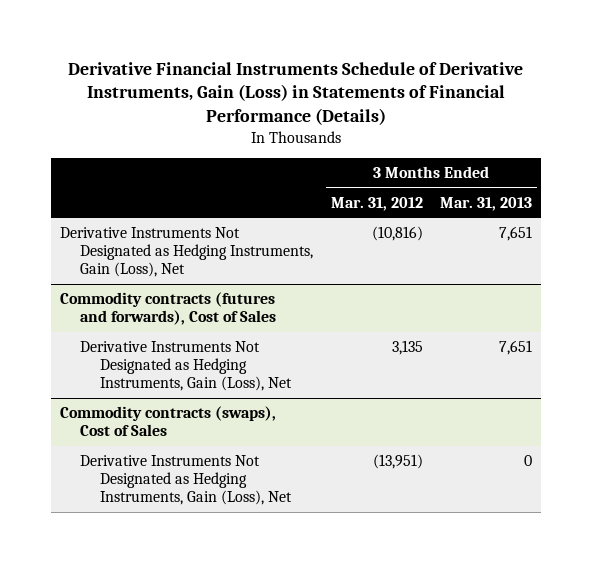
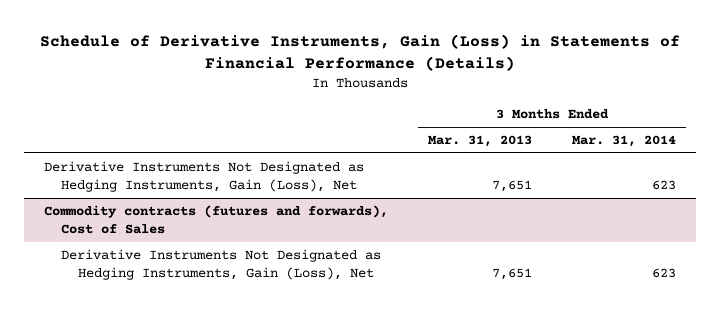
- Derivative Financial Instruments Schedule of Derivative Instruments, Gain (Loss) in Statements of Financial Performance (Details)
+ Schedule of Derivative Instruments, Gain (Loss) in Statements of Financial Performance (Details)
- | 3 Months Ended Mar. 31, 2012 | 3 Months Ended Mar. 31, 2013
+ | 3 Months Ended Mar. 31, 2013 | 3 Months Ended Mar. 31, 2014
- Commodity contracts (swaps), Cost of Sales
- Derivative Instruments Not Designated as Hedging Instruments, Gain (Loss), Net | (13,951) | 0

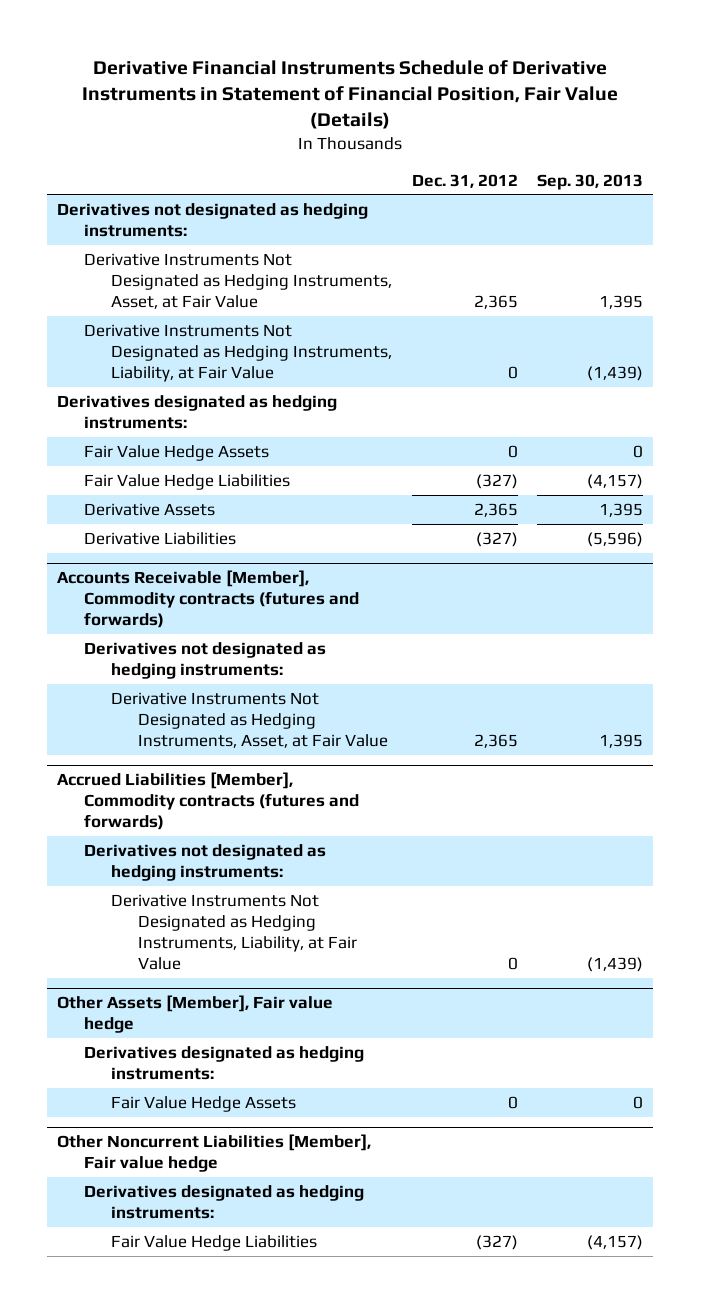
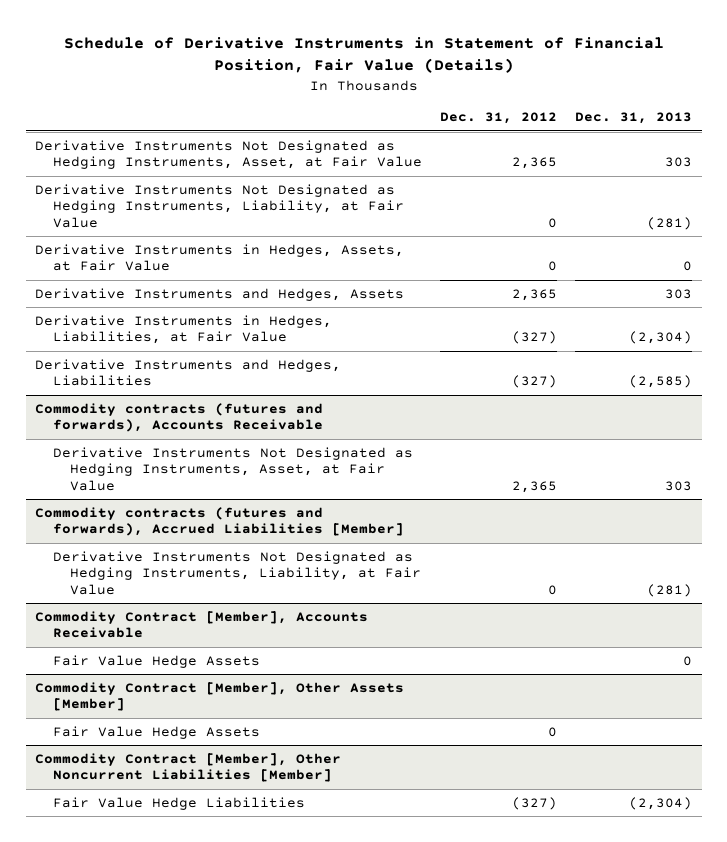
- Derivative Financial Instruments Schedule of Derivative Instruments in Statement of Financial Position, Fair Value (Details)
+ Schedule of Derivative Instruments in Statement of Financial Position, Fair Value (Details)
- | Dec. 31, 2012 | Sep. 30, 2013
+ | Dec. 31, 2012 | Dec. 31, 2013
- Derivatives not designated as hedging instruments:
- Derivatives designated as hedging instruments:
- Fair Value Hedge Assets | 0 | 0
- Fair Value Hedge Liabilities | (327) | (4,157)
- Derivative Assets | 2,365 | 1,395
- Derivative Liabilities | (327) | (5,596)
- Accounts Receivable [Member], Commodity contracts (futures and forwards)
- Derivatives not designated as hedging instruments:
+ Derivative Instruments in Hedges, Assets, at Fair Value | 0 | 0
+ Derivative Instruments and Hedges, Assets | 2,365 | 303
+ Derivative Instruments in Hedges, Liabilities, at Fair Value | (327) | (2,304)
+ Derivative Instruments and Hedges, Liabilities | (327) | (2,585)
+ Commodity contracts (futures and forwards), Accounts Receivable
- Accrued Liabilities [Member], Commodity contracts (futures and forwards)
- Derivatives not designated as hedging instruments:
+ Commodity contracts (futures and forwards), Accrued Liabilities [Member]
- Other Assets [Member], Fair value hedge
- Derivatives designated as hedging instruments:
+ Commodity Contract [Member], Accounts Receivable
+ Fair Value Hedge Assets | | 0
+ Commodity Contract [Member], Other Assets [Member]
- Other Noncurrent Liabilities [Member], Fair value hedge
- Derivatives designated as hedging instruments:
+ Commodity Contract [Member], Other Noncurrent Liabilities [Member]

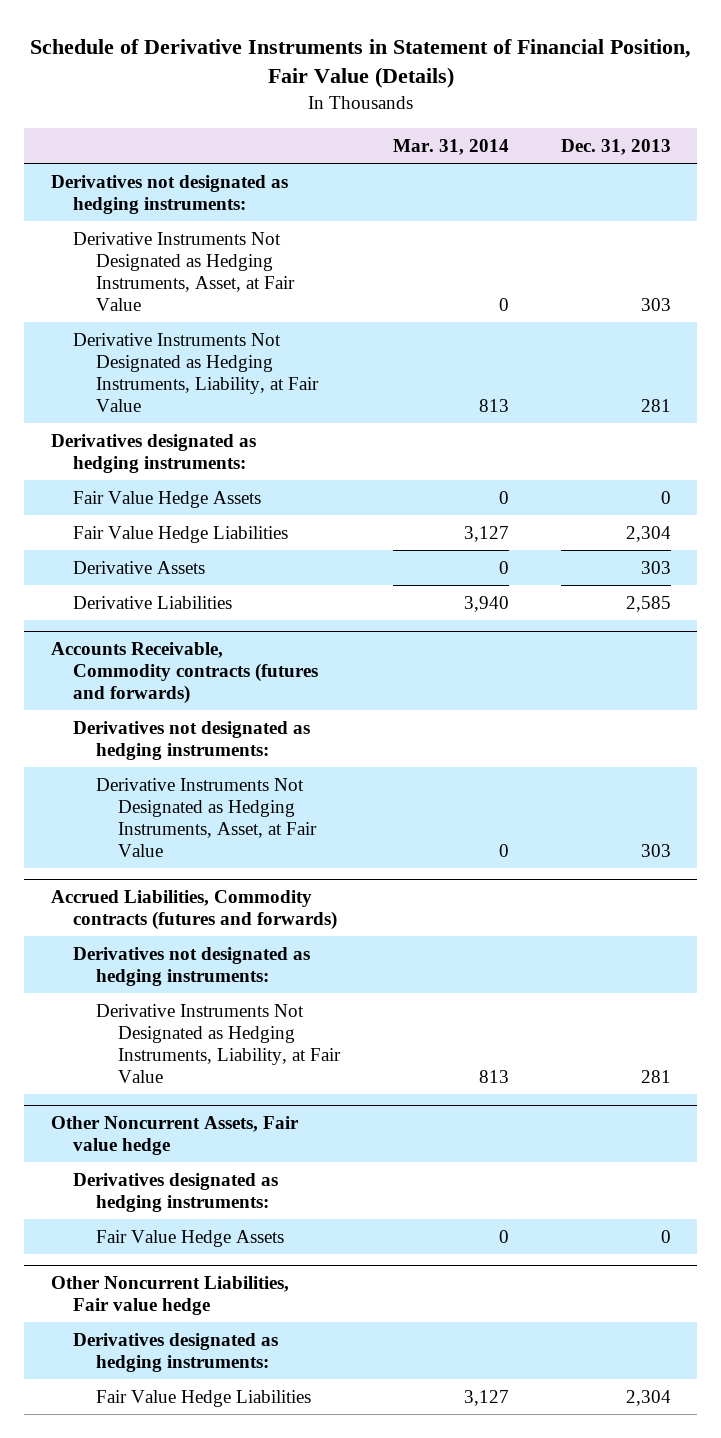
- | Dec. 31, 2012 | Dec. 31, 2013
+ | Mar. 31, 2014 | Dec. 31, 2013
+ Derivatives not designated as hedging instruments:
- Derivative Instruments Not Designated as Hedging Instruments, Liability, at Fair Value | 0 | (281)
- Derivative Instruments in Hedges, Assets, at Fair Value | 0 | 0
- Derivative Instruments and Hedges, Assets | 2,365 | 303
- Derivative Instruments in Hedges, Liabilities, at Fair Value | (327) | (2,304)
- Derivative Instruments and Hedges, Liabilities | (327) | (2,585)
- Commodity contracts (futures and forwards), Accounts Receivable
+ Derivative Instruments Not Designated as Hedging Instruments, Liability, at Fair Value | 813 | 281
+ Derivatives designated as hedging instruments:
+ Fair Value Hedge Assets | 0 | 0
+ Fair Value Hedge Liabilities | 3,127 | 2,304
+ Derivative Assets | 0 | 303
+ Derivative Liabilities | 3,940 | 2,585
+ Accounts Receivable, Commodity contracts (futures and forwards)
+ Derivatives not designated as hedging instruments:
- Commodity contracts (futures and forwards), Accrued Liabilities [Member]
- Derivative Instruments Not Designated as Hedging Instruments, Liability, at Fair Value | 0 | (281)
- Commodity Contract [Member], Accounts Receivable
+ Accrued Liabilities, Commodity contracts (futures and forwards)
+ Derivatives not designated as hedging instruments:
+ Derivative Instruments Not Designated as Hedging Instruments, Liability, at Fair Value | 813 | 281
+ Other Noncurrent Assets, Fair value hedge
+ Derivatives designated as hedging instruments:
- Commodity Contract [Member], Other Assets [Member]
- Fair Value Hedge Assets | 0 |
- Commodity Contract [Member], Other Noncurrent Liabilities [Member]
- Fair Value Hedge Liabilities | (327) | (2,304)
+ Other Noncurrent Liabilities, Fair value hedge
+ Derivatives designated as hedging instruments:
+ Fair Value Hedge Liabilities | 3,127 | 2,304

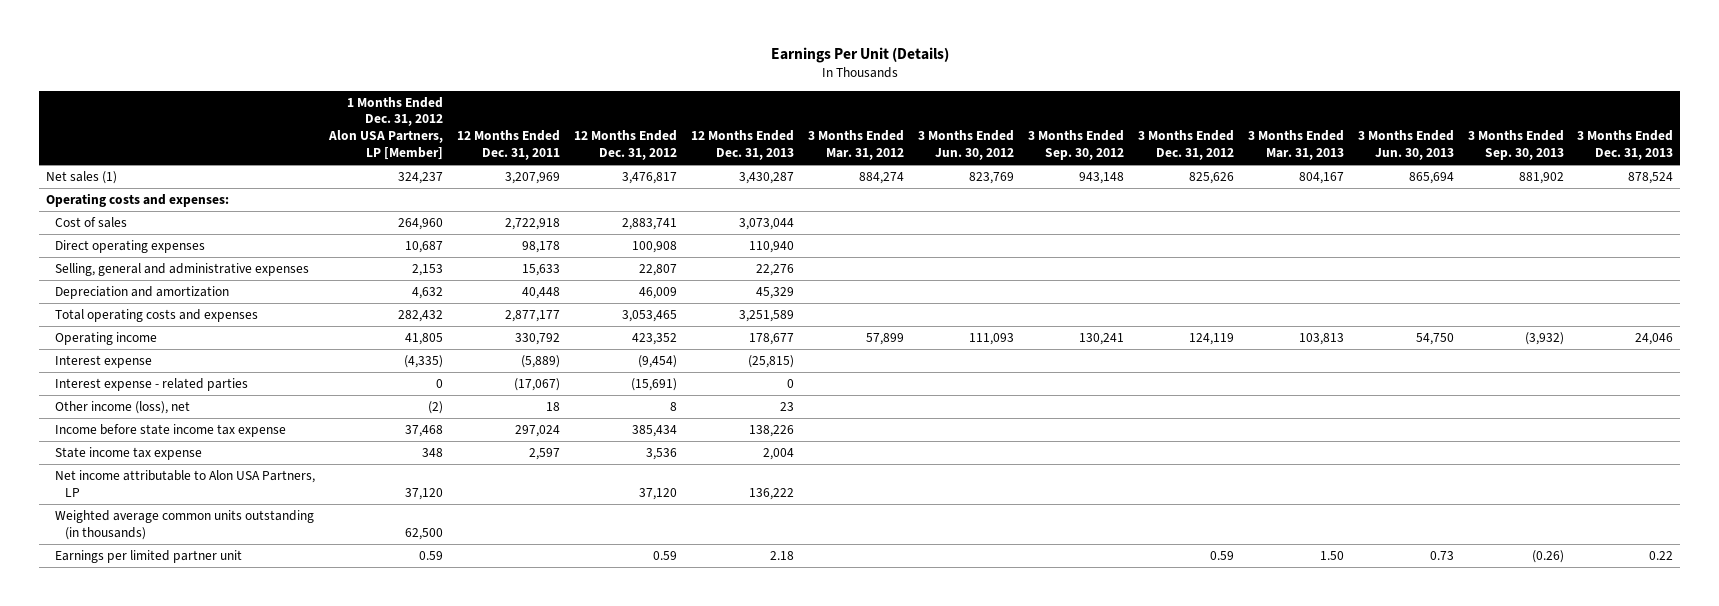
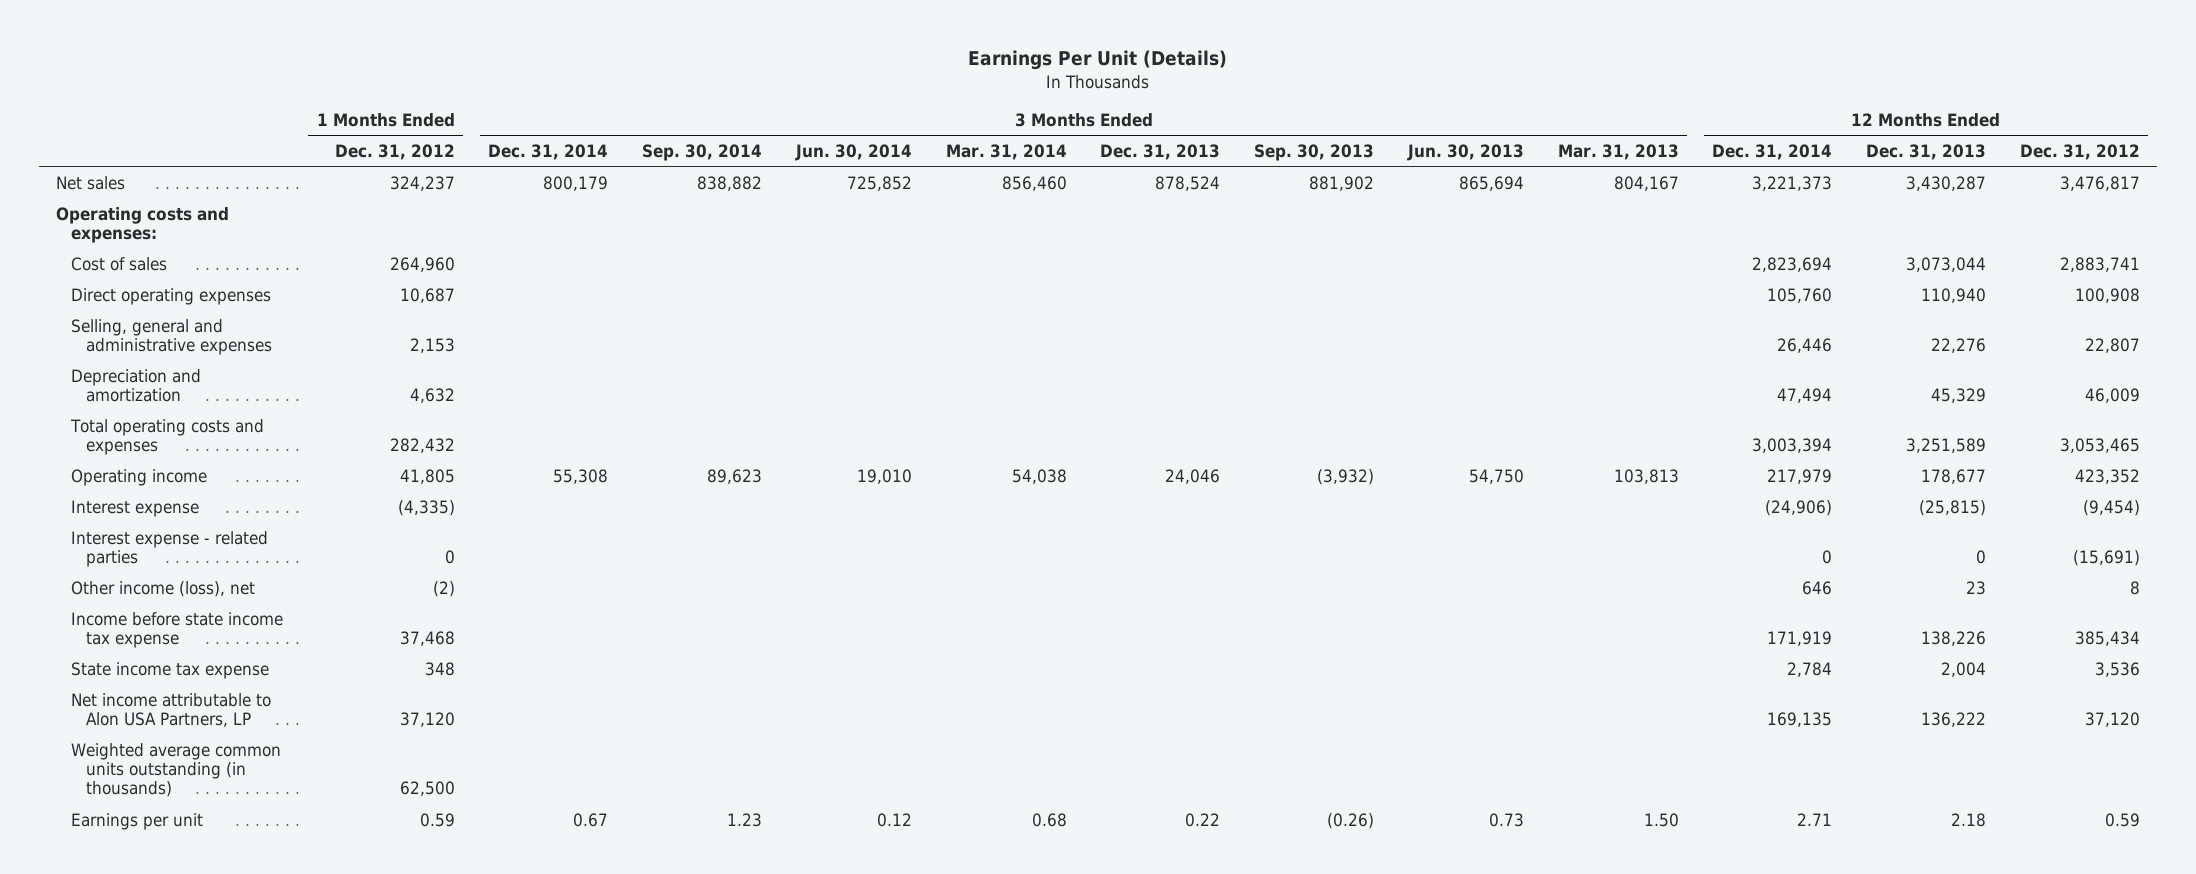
- | 1 Months Ended Dec. 31, 2012 Alon USA Partners, LP [Member] | 12 Months Ended Dec. 31, 2011 | 12 Months Ended Dec. 31, 2012 | 12 Months Ended Dec. 31, 2013 | 3 Months Ended Mar. 31, 2012 | 3 Months Ended Jun. 30, 2012 | 3 Months Ended Sep. 30, 2012 | 3 Months Ended Dec. 31, 2012 | 3 Months Ended Mar. 31, 2013 | 3 Months Ended Jun. 30, 2013 | 3 Months Ended Sep. 30, 2013 | 3 Months Ended Dec. 31, 2013
+ | 1 Months Ended Dec. 31, 2012 | 3 Months Ended Dec. 31, 2014 | 3 Months Ended Sep. 30, 2014 | 3 Months Ended Jun. 30, 2014 | 3 Months Ended Mar. 31, 2014 | 3 Months Ended Dec. 31, 2013 | 3 Months Ended Sep. 30, 2013 | 3 Months Ended Jun. 30, 2013 | 3 Months Ended Mar. 31, 2013 | 12 Months Ended Dec. 31, 2014 | 12 Months Ended Dec. 31, 2013 | 12 Months Ended Dec. 31, 2012
- Net sales (1) | 324,237 | 3,207,969 | 3,476,817 | 3,430,287 | 884,274 | 823,769 | 943,148 | 825,626 | 804,167 | 865,694 | 881,902 | 878,524
+ Net sales | 324,237 | 800,179 | 838,882 | 725,852 | 856,460 | 878,524 | 881,902 | 865,694 | 804,167 | 3,221,373 | 3,430,287 | 3,476,817
- Earnings per limited partner unit | 0.59 | | 0.59 | 2.18 | | | | 0.59 | 1.50 | 0.73 | (0.26) | 0.22
+ Earnings per unit | 0.59 | 0.67 | 1.23 | 0.12 | 0.68 | 0.22 | (0.26) | 0.73 | 1.50 | 2.71 | 2.18 | 0.59

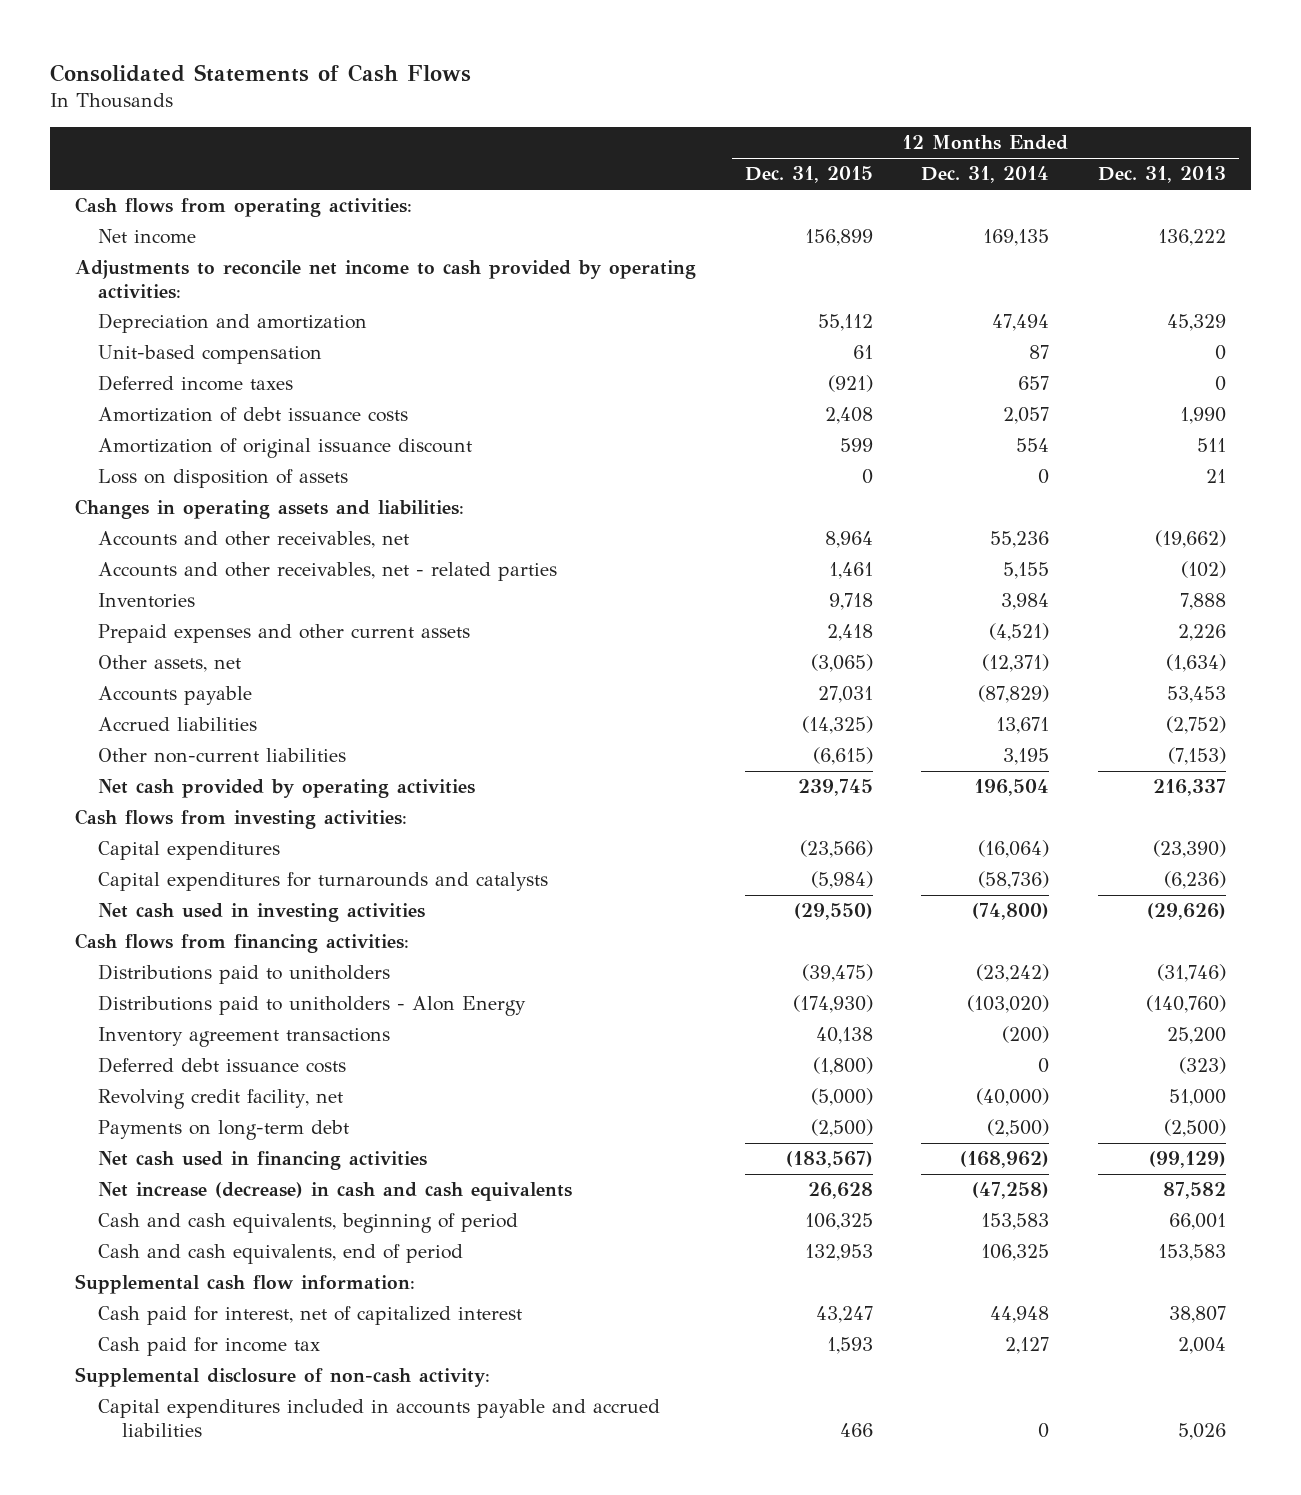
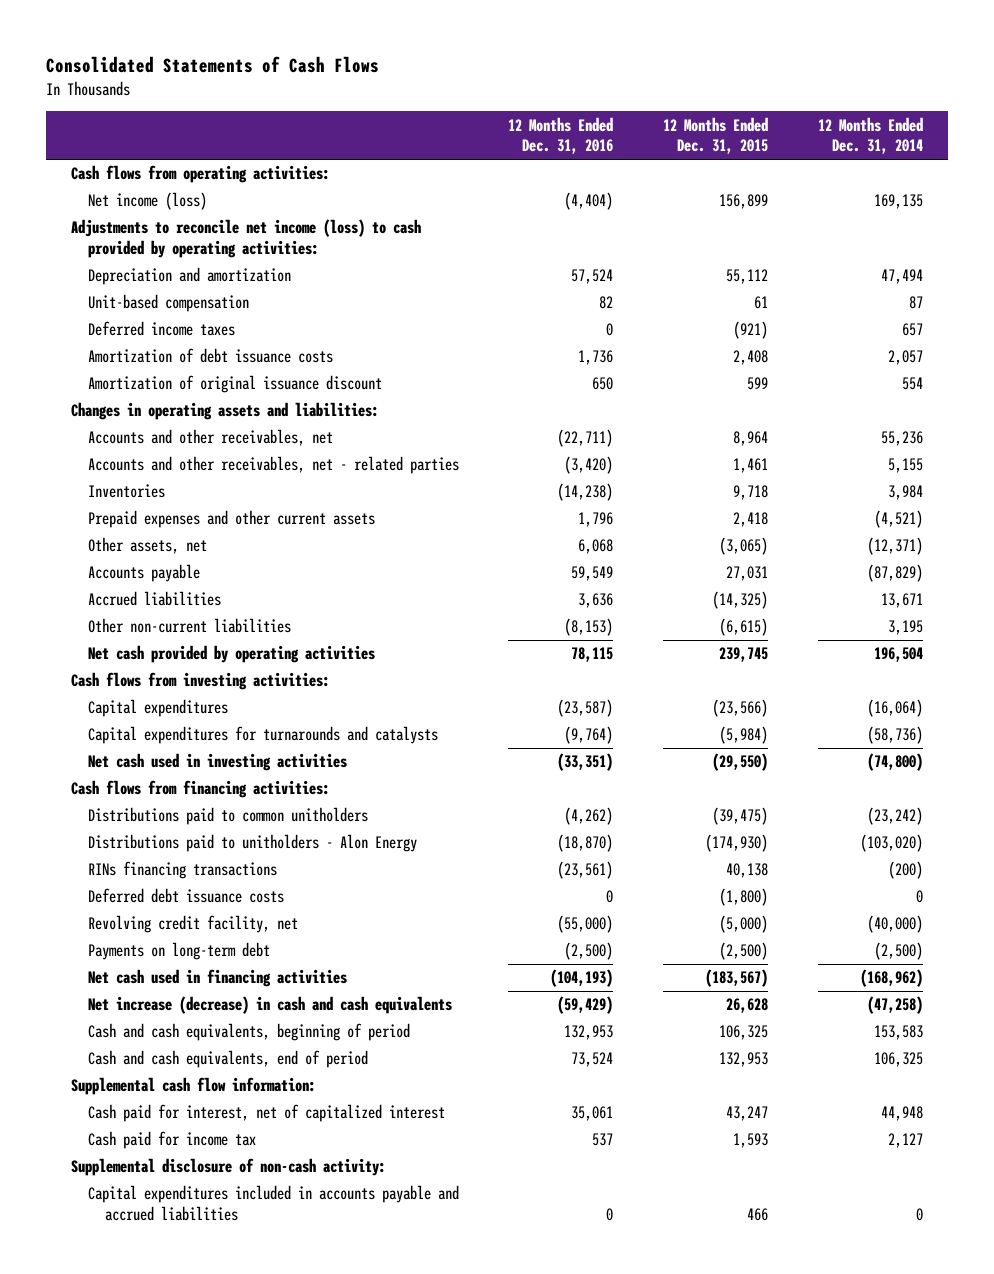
- | 12 Months Ended Dec. 31, 2015 | 12 Months Ended Dec. 31, 2014 | 12 Months Ended Dec. 31, 2013
+ | 12 Months Ended Dec. 31, 2016 | 12 Months Ended Dec. 31, 2015 | 12 Months Ended Dec. 31, 2014
- Net income | 156,899 | 169,135 | 136,222
- Adjustments to reconcile net income to cash provided by operating activities:
+ Net income (loss) | (4,404) | 156,899 | 169,135
+ Adjustments to reconcile net income (loss) to cash provided by operating activities:
- Loss on disposition of assets | 0 | 0 | 21
- Distributions paid to unitholders | (39,475) | (23,242) | (31,746)
+ Distributions paid to common unitholders | (4,262) | (39,475) | (23,242)
- Inventory agreement transactions | 40,138 | (200) | 25,200
+ RINs financing transactions | (23,561) | 40,138 | (200)

